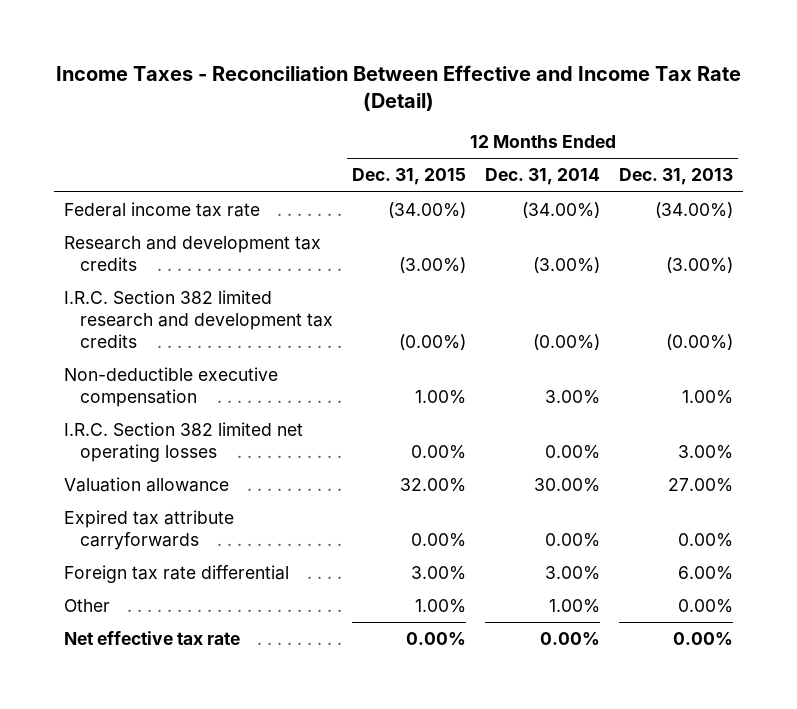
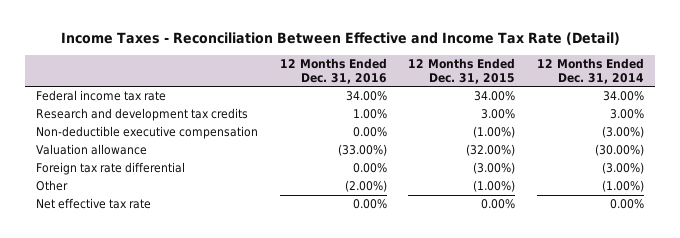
- | 12 Months Ended Dec. 31, 2015 | 12 Months Ended Dec. 31, 2014 | 12 Months Ended Dec. 31, 2013
+ | 12 Months Ended Dec. 31, 2016 | 12 Months Ended Dec. 31, 2015 | 12 Months Ended Dec. 31, 2014
- Federal income tax rate | (34.00%) | (34.00%) | (34.00%)
- Research and development tax credits | (3.00%) | (3.00%) | (3.00%)
- I.R.C. Section 382 limited research and development tax credits | (0.00%) | (0.00%) | (0.00%)
- Non-deductible executive compensation | 1.00% | 3.00% | 1.00%
- I.R.C. Section 382 limited net operating losses | 0.00% | 0.00% | 3.00%
- Valuation allowance | 32.00% | 30.00% | 27.00%
- Expired tax attribute carryforwards | 0.00% | 0.00% | 0.00%
- Foreign tax rate differential | 3.00% | 3.00% | 6.00%
- Other | 1.00% | 1.00% | 0.00%
+ Federal income tax rate | 34.00% | 34.00% | 34.00%
+ Research and development tax credits | 1.00% | 3.00% | 3.00%
+ Non-deductible executive compensation | 0.00% | (1.00%) | (3.00%)
+ Valuation allowance | (33.00%) | (32.00%) | (30.00%)
+ Foreign tax rate differential | 0.00% | (3.00%) | (3.00%)
+ Other | (2.00%) | (1.00%) | (1.00%)

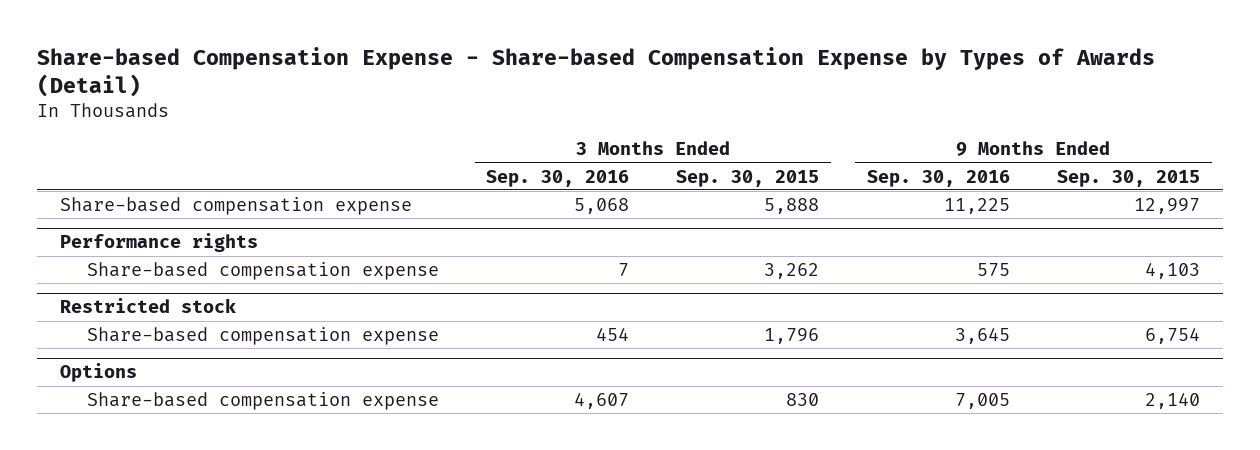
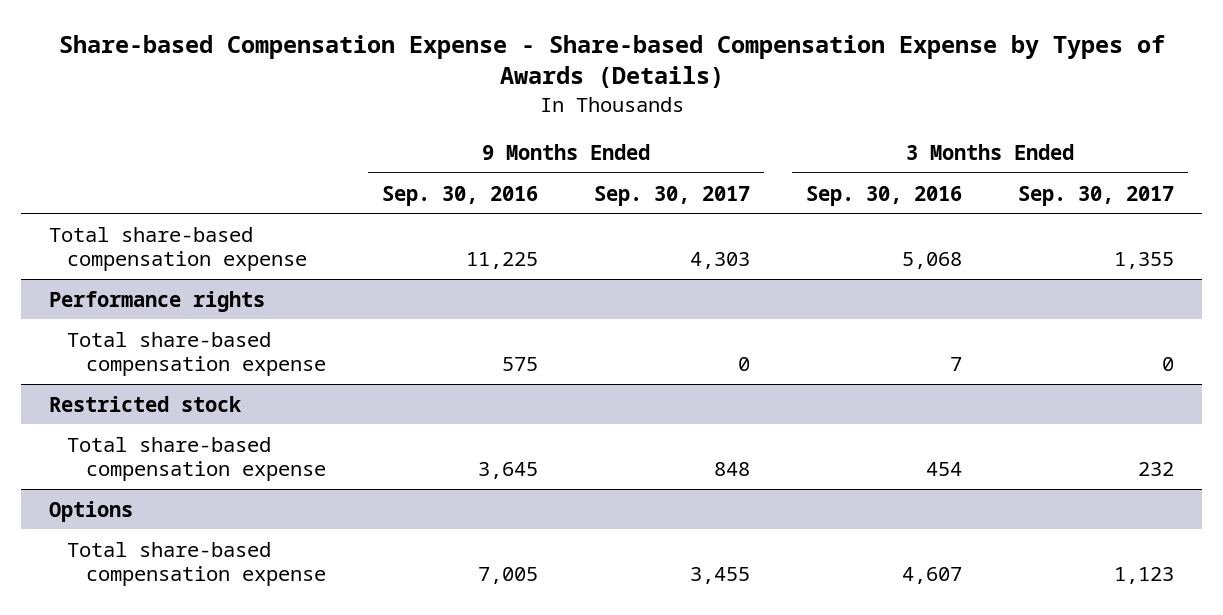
- Share-based Compensation Expense - Share-based Compensation Expense by Types of Awards (Detail)
+ Share-based Compensation Expense - Share-based Compensation Expense by Types of Awards (Details)
- | 3 Months Ended Sep. 30, 2016 | 3 Months Ended Sep. 30, 2015 | 9 Months Ended Sep. 30, 2016 | 9 Months Ended Sep. 30, 2015
+ | 9 Months Ended Sep. 30, 2016 | 9 Months Ended Sep. 30, 2017 | 3 Months Ended Sep. 30, 2016 | 3 Months Ended Sep. 30, 2017
- Share-based compensation expense | 5,068 | 5,888 | 11,225 | 12,997
+ Total share-based compensation expense | 11,225 | 4,303 | 5,068 | 1,355
@ Performance rights
- Share-based compensation expense | 7 | 3,262 | 575 | 4,103
+ Total share-based compensation expense | 575 | 0 | 7 | 0
@ Restricted stock
- Share-based compensation expense | 454 | 1,796 | 3,645 | 6,754
+ Total share-based compensation expense | 3,645 | 848 | 454 | 232
@ Options
- Share-based compensation expense | 4,607 | 830 | 7,005 | 2,140
+ Total share-based compensation expense | 7,005 | 3,455 | 4,607 | 1,123

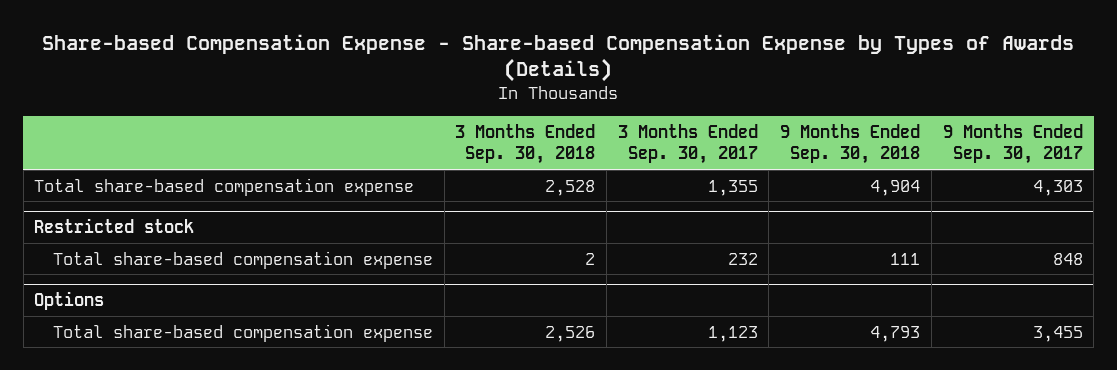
- | 9 Months Ended Sep. 30, 2016 | 9 Months Ended Sep. 30, 2017 | 3 Months Ended Sep. 30, 2016 | 3 Months Ended Sep. 30, 2017
+ | 3 Months Ended Sep. 30, 2018 | 3 Months Ended Sep. 30, 2017 | 9 Months Ended Sep. 30, 2018 | 9 Months Ended Sep. 30, 2017
- Performance rights
- Total share-based compensation expense | 575 | 0 | 7 | 0

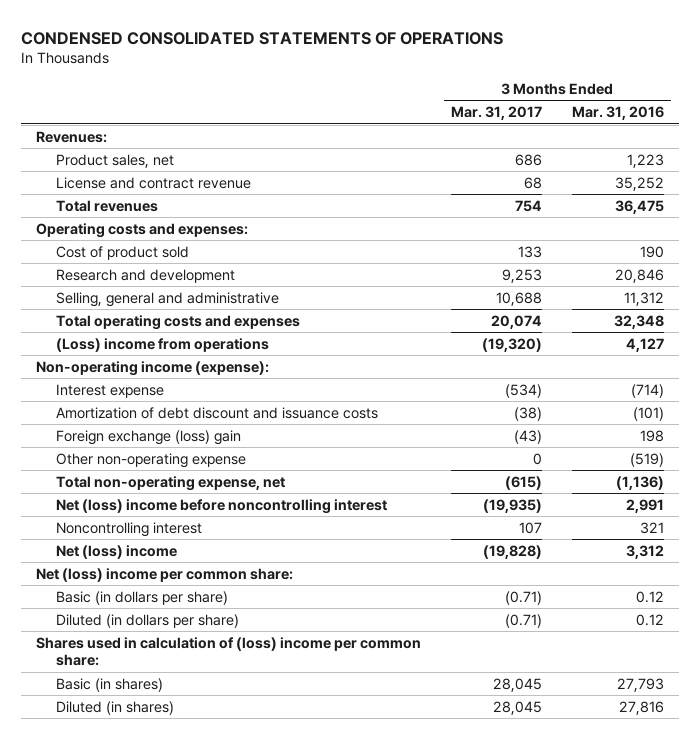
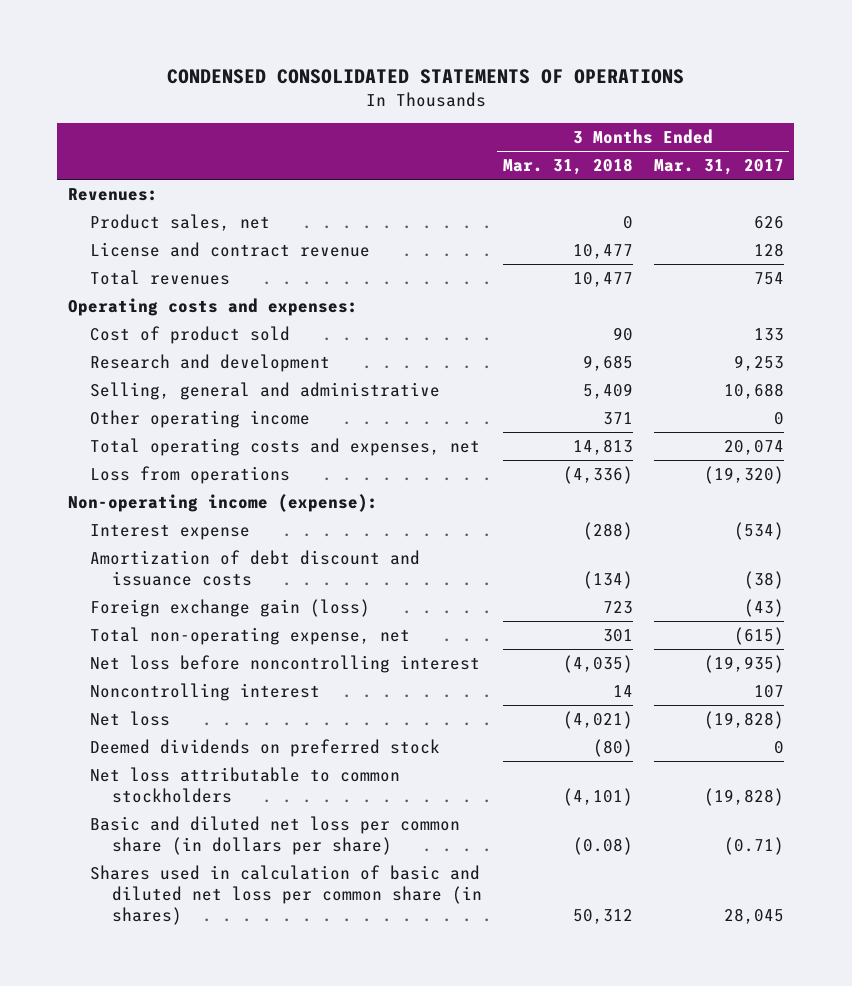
- | 3 Months Ended Mar. 31, 2017 | 3 Months Ended Mar. 31, 2016
+ | 3 Months Ended Mar. 31, 2018 | 3 Months Ended Mar. 31, 2017
- Product sales, net | 686 | 1,223
- License and contract revenue | 68 | 35,252
+ Product sales, net | 0 | 626
+ License and contract revenue | 10,477 | 128
- Total operating costs and expenses | 20,074 | 32,348
- (Loss) income from operations | (19,320) | 4,127
+ Other operating income | 371 | 0
+ Total operating costs and expenses, net | 14,813 | 20,074
+ Loss from operations | (4,336) | (19,320)
- Foreign exchange (loss) gain | (43) | 198
- Other non-operating expense | 0 | (519)
+ Foreign exchange gain (loss) | 723 | (43)
- Net (loss) income before noncontrolling interest | (19,935) | 2,991
+ Net loss before noncontrolling interest | (4,035) | (19,935)
- Net (loss) income | (19,828) | 3,312
- Net (loss) income per common share:
- Basic (in dollars per share) | (0.71) | 0.12
- Diluted (in dollars per share) | (0.71) | 0.12
- Shares used in calculation of (loss) income per common share:
- Basic (in shares) | 28,045 | 27,793
- Diluted (in shares) | 28,045 | 27,816
+ Net loss | (4,021) | (19,828)
+ Deemed dividends on preferred stock | (80) | 0
+ Net loss attributable to common stockholders | (4,101) | (19,828)
+ Basic and diluted net loss per common share (in dollars per share) | (0.08) | (0.71)
+ Shares used in calculation of basic and diluted net loss per common share (in shares) | 50,312 | 28,045

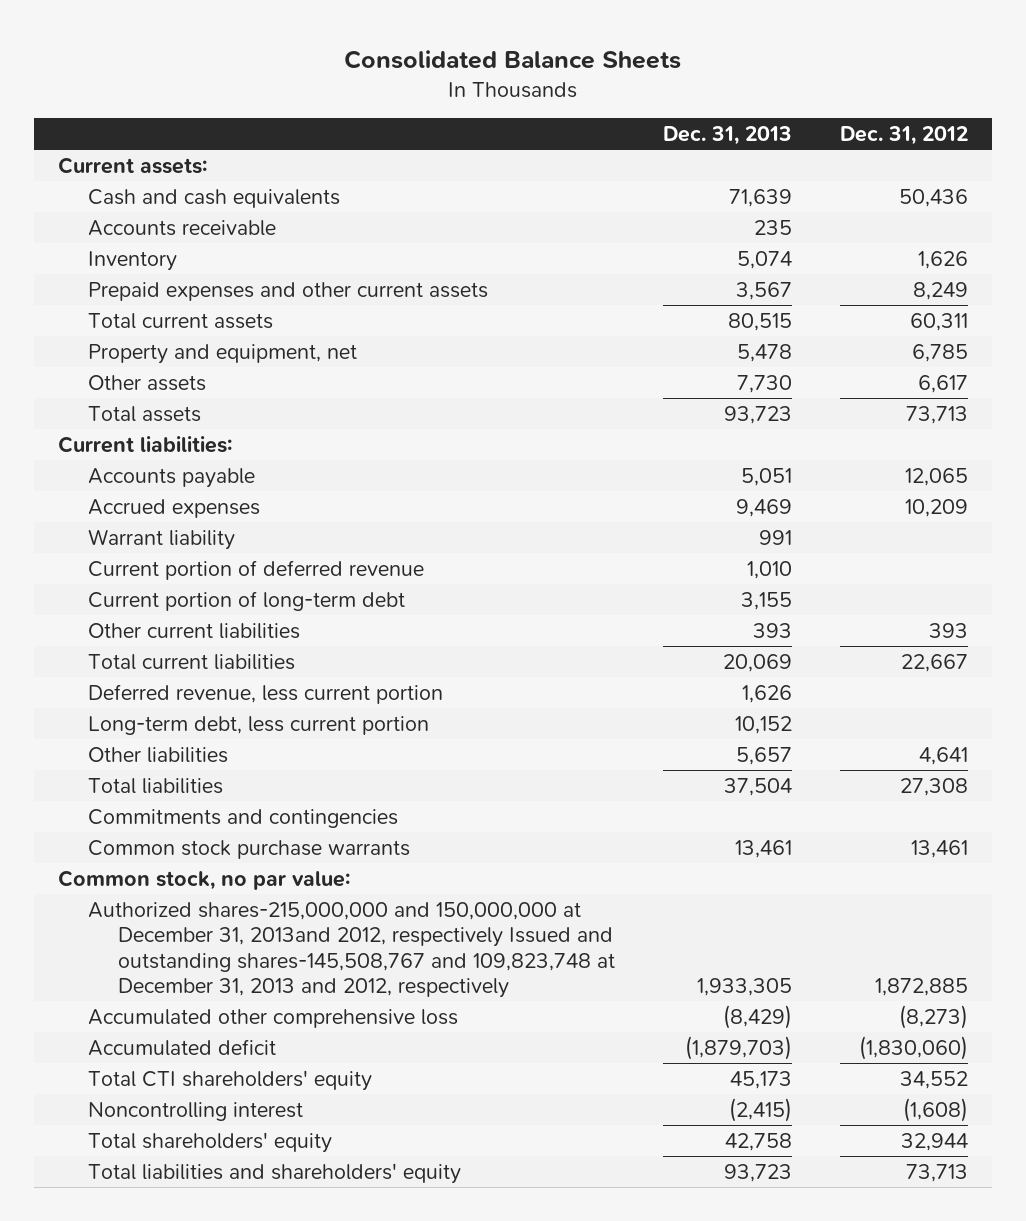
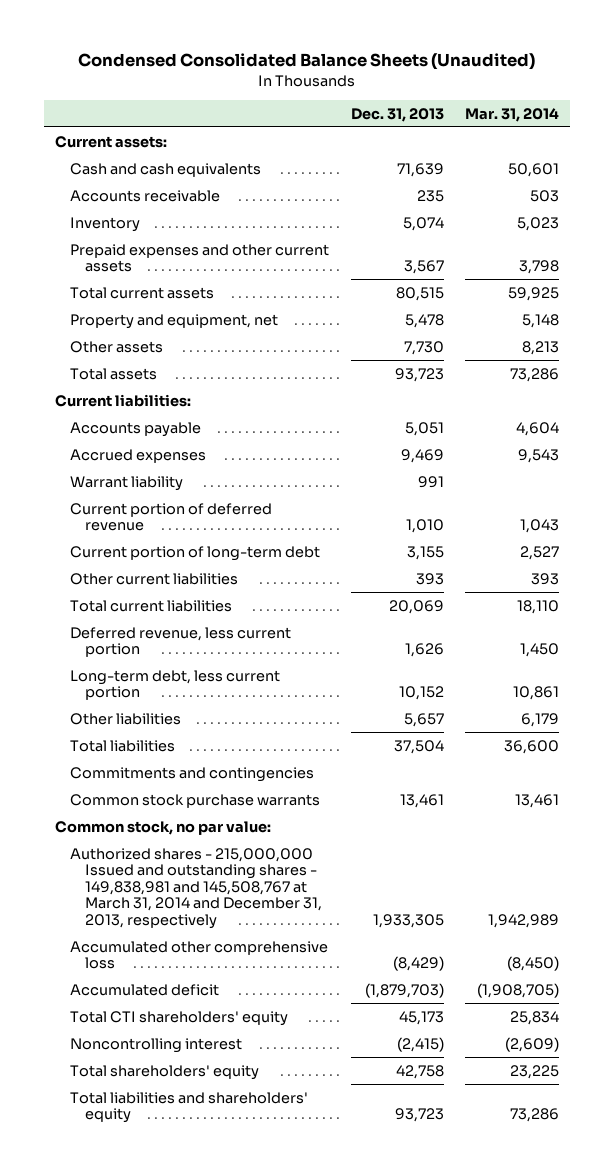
- Consolidated Balance Sheets
+ Condensed Consolidated Balance Sheets (Unaudited)
- | Dec. 31, 2013 | Dec. 31, 2012
+ | Dec. 31, 2013 | Mar. 31, 2014
- Authorized shares-215,000,000 and 150,000,000 at December 31, 2013and 2012, respectively Issued and outstanding shares-145,508,767 and 109,823,748 at December 31, 2013 and 2012, respectively | 1,933,305 | 1,872,885
+ Authorized shares - 215,000,000 Issued and outstanding shares - 149,838,981 and 145,508,767 at March 31, 2014 and December 31, 2013, respectively | 1,933,305 | 1,942,989

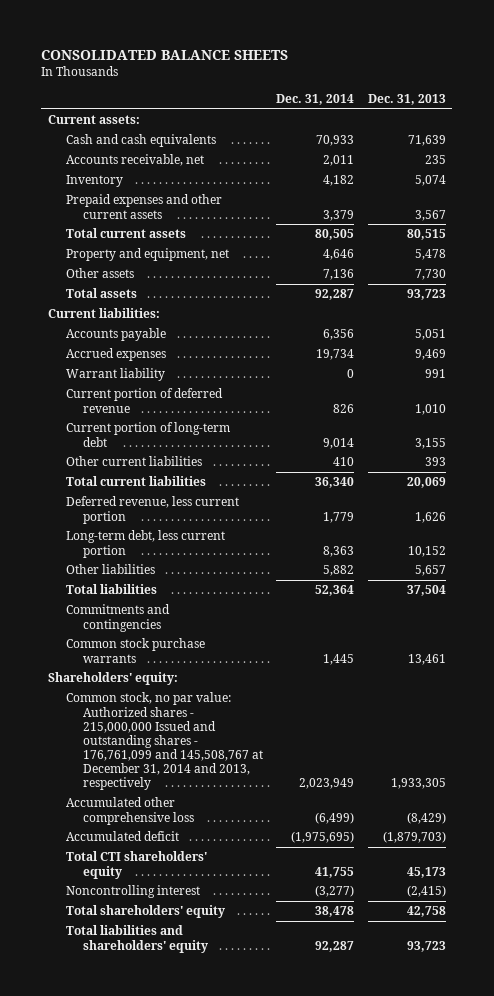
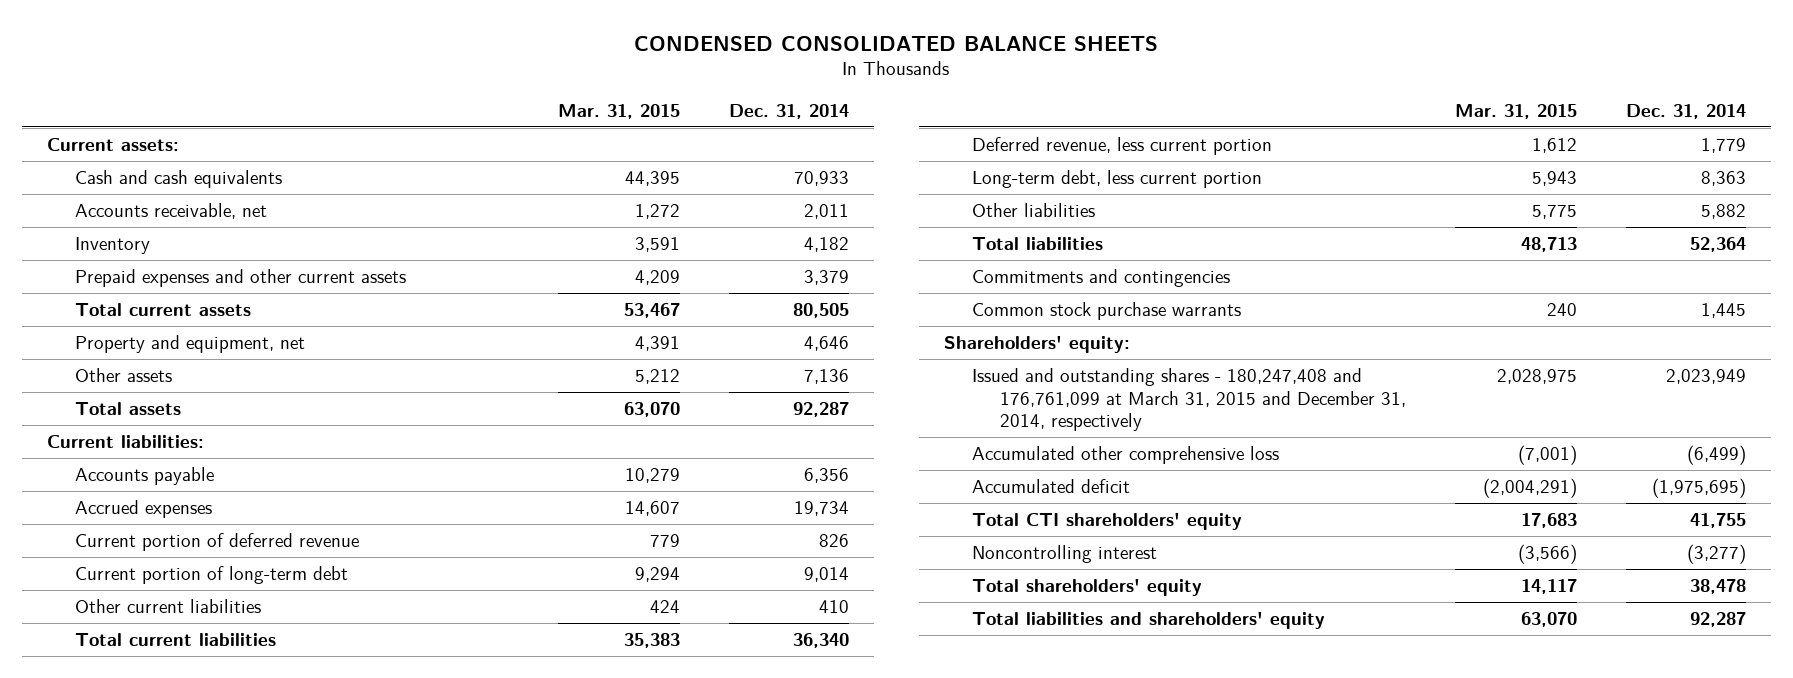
- CONSOLIDATED BALANCE SHEETS
+ CONDENSED CONSOLIDATED BALANCE SHEETS
- | Dec. 31, 2014 | Dec. 31, 2013
+ | Mar. 31, 2015 | Dec. 31, 2014
- Warrant liability | 0 | 991
- Common stock, no par value: Authorized shares - 215,000,000 Issued and outstanding shares - 176,761,099 and 145,508,767 at December 31, 2014 and 2013, respectively | 2,023,949 | 1,933,305
+ Issued and outstanding shares - 180,247,408 and 176,761,099 at March 31, 2015 and December 31, 2014, respectively | 2,028,975 | 2,023,949

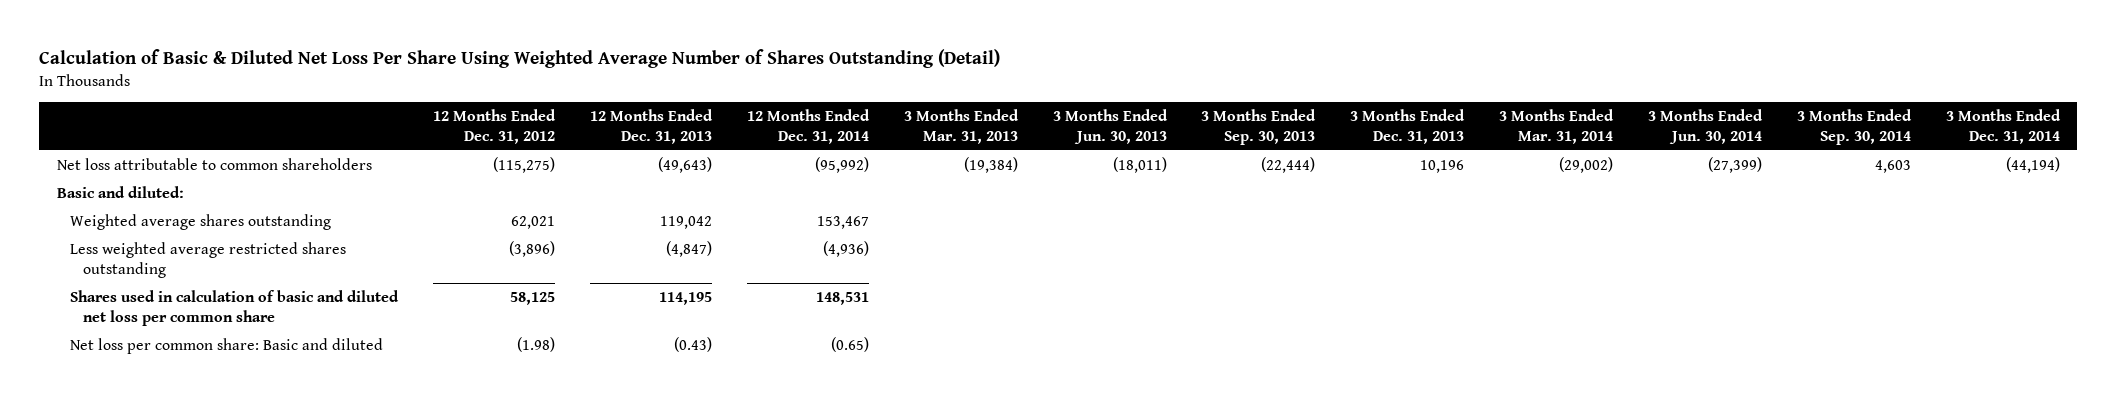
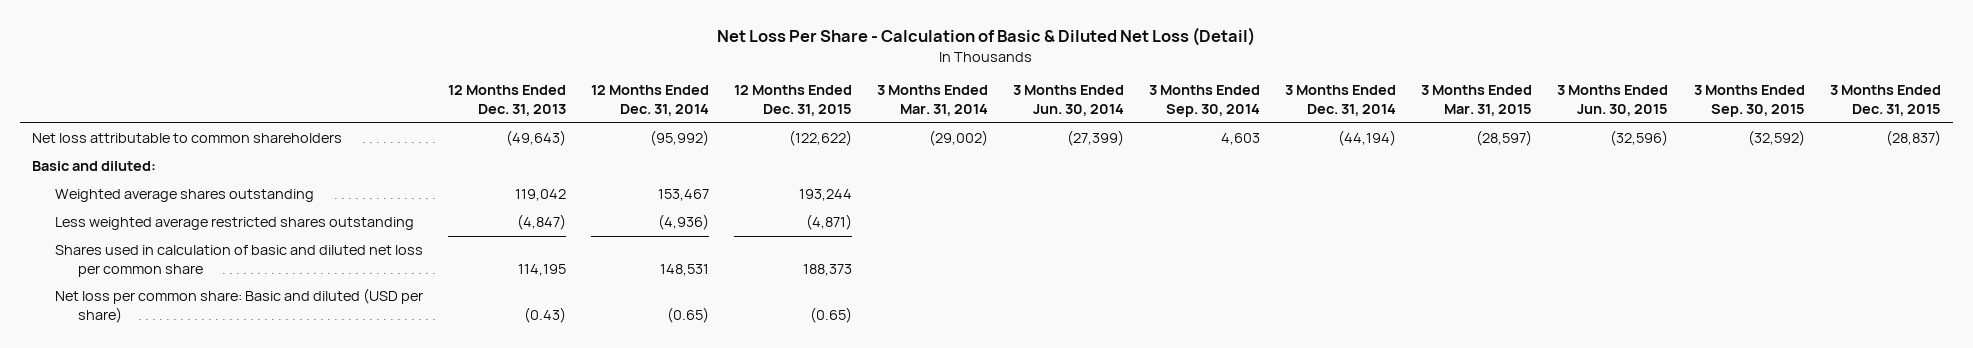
- Calculation of Basic & Diluted Net Loss Per Share Using Weighted Average Number of Shares Outstanding (Detail)
+ Net Loss Per Share - Calculation of Basic & Diluted Net Loss (Detail)
- | 12 Months Ended Dec. 31, 2012 | 12 Months Ended Dec. 31, 2013 | 12 Months Ended Dec. 31, 2014 | 3 Months Ended Mar. 31, 2013 | 3 Months Ended Jun. 30, 2013 | 3 Months Ended Sep. 30, 2013 | 3 Months Ended Dec. 31, 2013 | 3 Months Ended Mar. 31, 2014 | 3 Months Ended Jun. 30, 2014 | 3 Months Ended Sep. 30, 2014 | 3 Months Ended Dec. 31, 2014
+ | 12 Months Ended Dec. 31, 2013 | 12 Months Ended Dec. 31, 2014 | 12 Months Ended Dec. 31, 2015 | 3 Months Ended Mar. 31, 2014 | 3 Months Ended Jun. 30, 2014 | 3 Months Ended Sep. 30, 2014 | 3 Months Ended Dec. 31, 2014 | 3 Months Ended Mar. 31, 2015 | 3 Months Ended Jun. 30, 2015 | 3 Months Ended Sep. 30, 2015 | 3 Months Ended Dec. 31, 2015
- Net loss per common share: Basic and diluted | (1.98) | (0.43) | (0.65) | | | | | | | |
+ Net loss per common share: Basic and diluted (USD per share) | (0.43) | (0.65) | (0.65) | | | | | | | |

